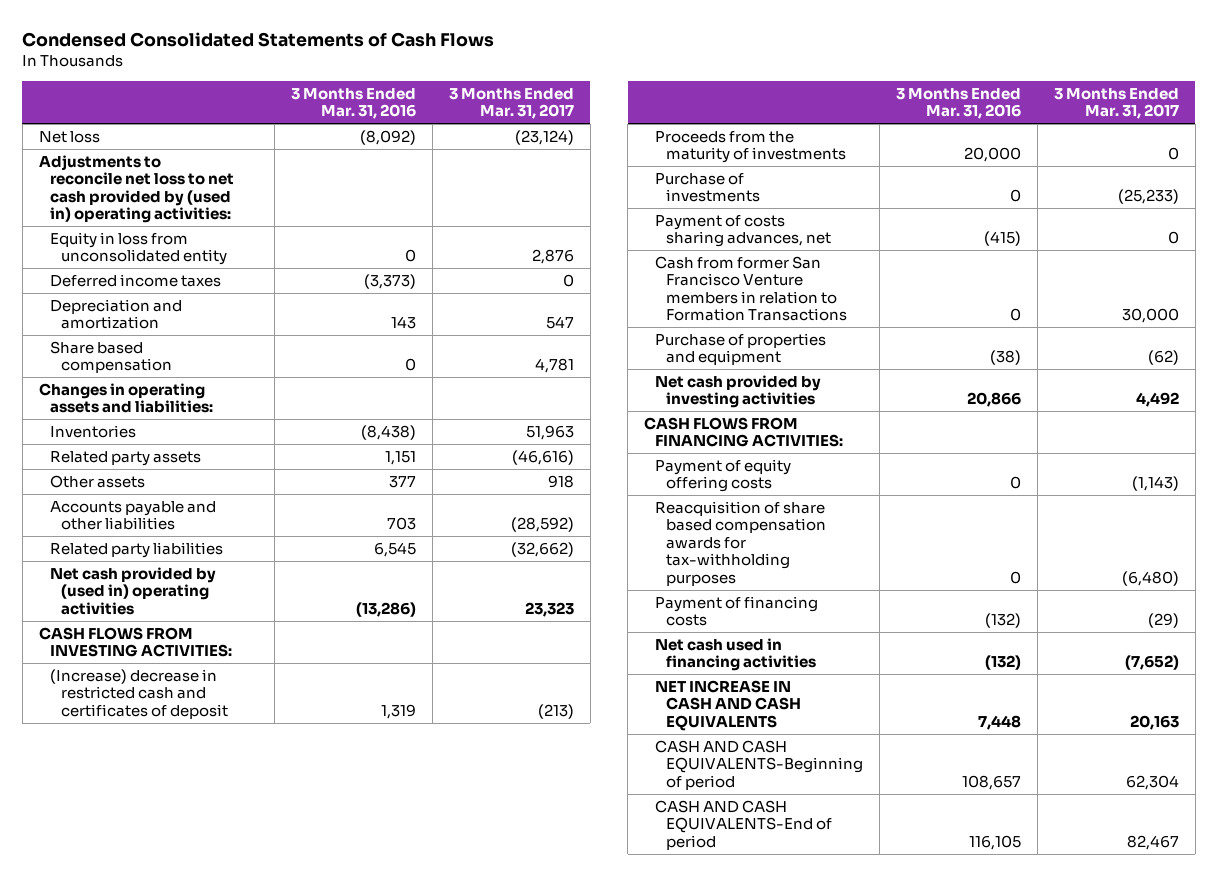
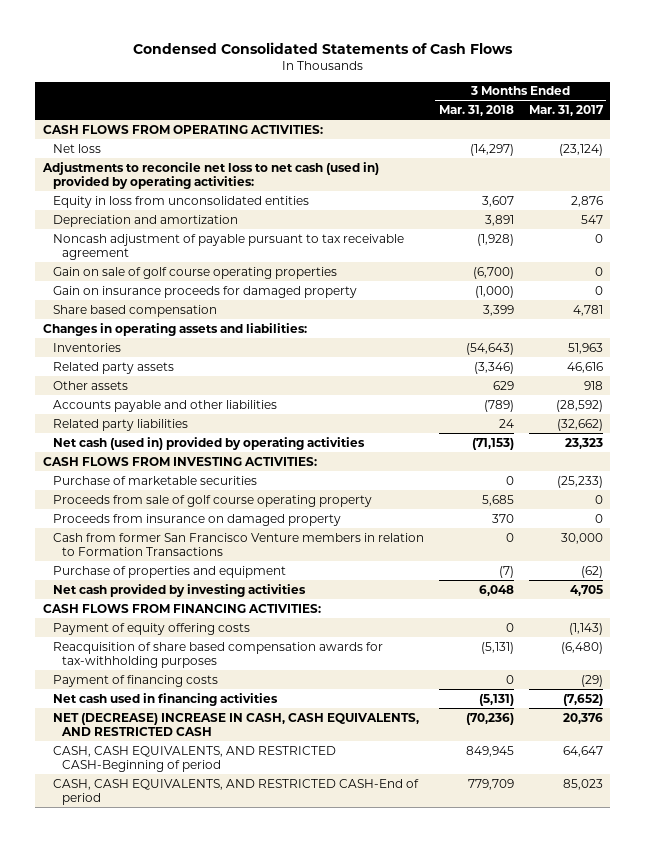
- | 3 Months Ended Mar. 31, 2016 | 3 Months Ended Mar. 31, 2017
+ | 3 Months Ended Mar. 31, 2018 | 3 Months Ended Mar. 31, 2017
+ CASH FLOWS FROM OPERATING ACTIVITIES:
- Adjustments to reconcile net loss to net cash provided by (used in) operating activities:
- Equity in loss from unconsolidated entity | 0 | 2,876
- Deferred income taxes | (3,373) | 0
+ Adjustments to reconcile net loss to net cash (used in) provided by operating activities:
+ Equity in loss from unconsolidated entities | 3,607 | 2,876
+ Noncash adjustment of payable pursuant to tax receivable agreement | (1,928) | 0
+ Gain on sale of golf course operating properties | (6,700) | 0
+ Gain on insurance proceeds for damaged property | (1,000) | 0
- Related party assets | 1,151 | (46,616)
+ Related party assets | (3,346) | 46,616
- Net cash provided by (used in) operating activities | (13,286) | 23,323
+ Net cash (used in) provided by operating activities | (71,153) | 23,323
- (Increase) decrease in restricted cash and certificates of deposit | 1,319 | (213)
- Proceeds from the maturity of investments | 20,000 | 0
- Purchase of investments | 0 | (25,233)
- Payment of costs sharing advances, net | (415) | 0
+ Purchase of marketable securities | 0 | (25,233)
+ Proceeds from sale of golf course operating property | 5,685 | 0
+ Proceeds from insurance on damaged property | 370 | 0
- Net cash provided by investing activities | 20,866 | 4,492
+ Net cash provided by investing activities | 6,048 | 4,705
- NET INCREASE IN CASH AND CASH EQUIVALENTS | 7,448 | 20,163
- CASH AND CASH EQUIVALENTS-Beginning of period | 108,657 | 62,304
- CASH AND CASH EQUIVALENTS-End of period | 116,105 | 82,467
+ NET (DECREASE) INCREASE IN CASH, CASH EQUIVALENTS, AND RESTRICTED CASH | (70,236) | 20,376
+ CASH, CASH EQUIVALENTS, AND RESTRICTED CASH-Beginning of period | 849,945 | 64,647
+ CASH, CASH EQUIVALENTS, AND RESTRICTED CASH-End of period | 779,709 | 85,023

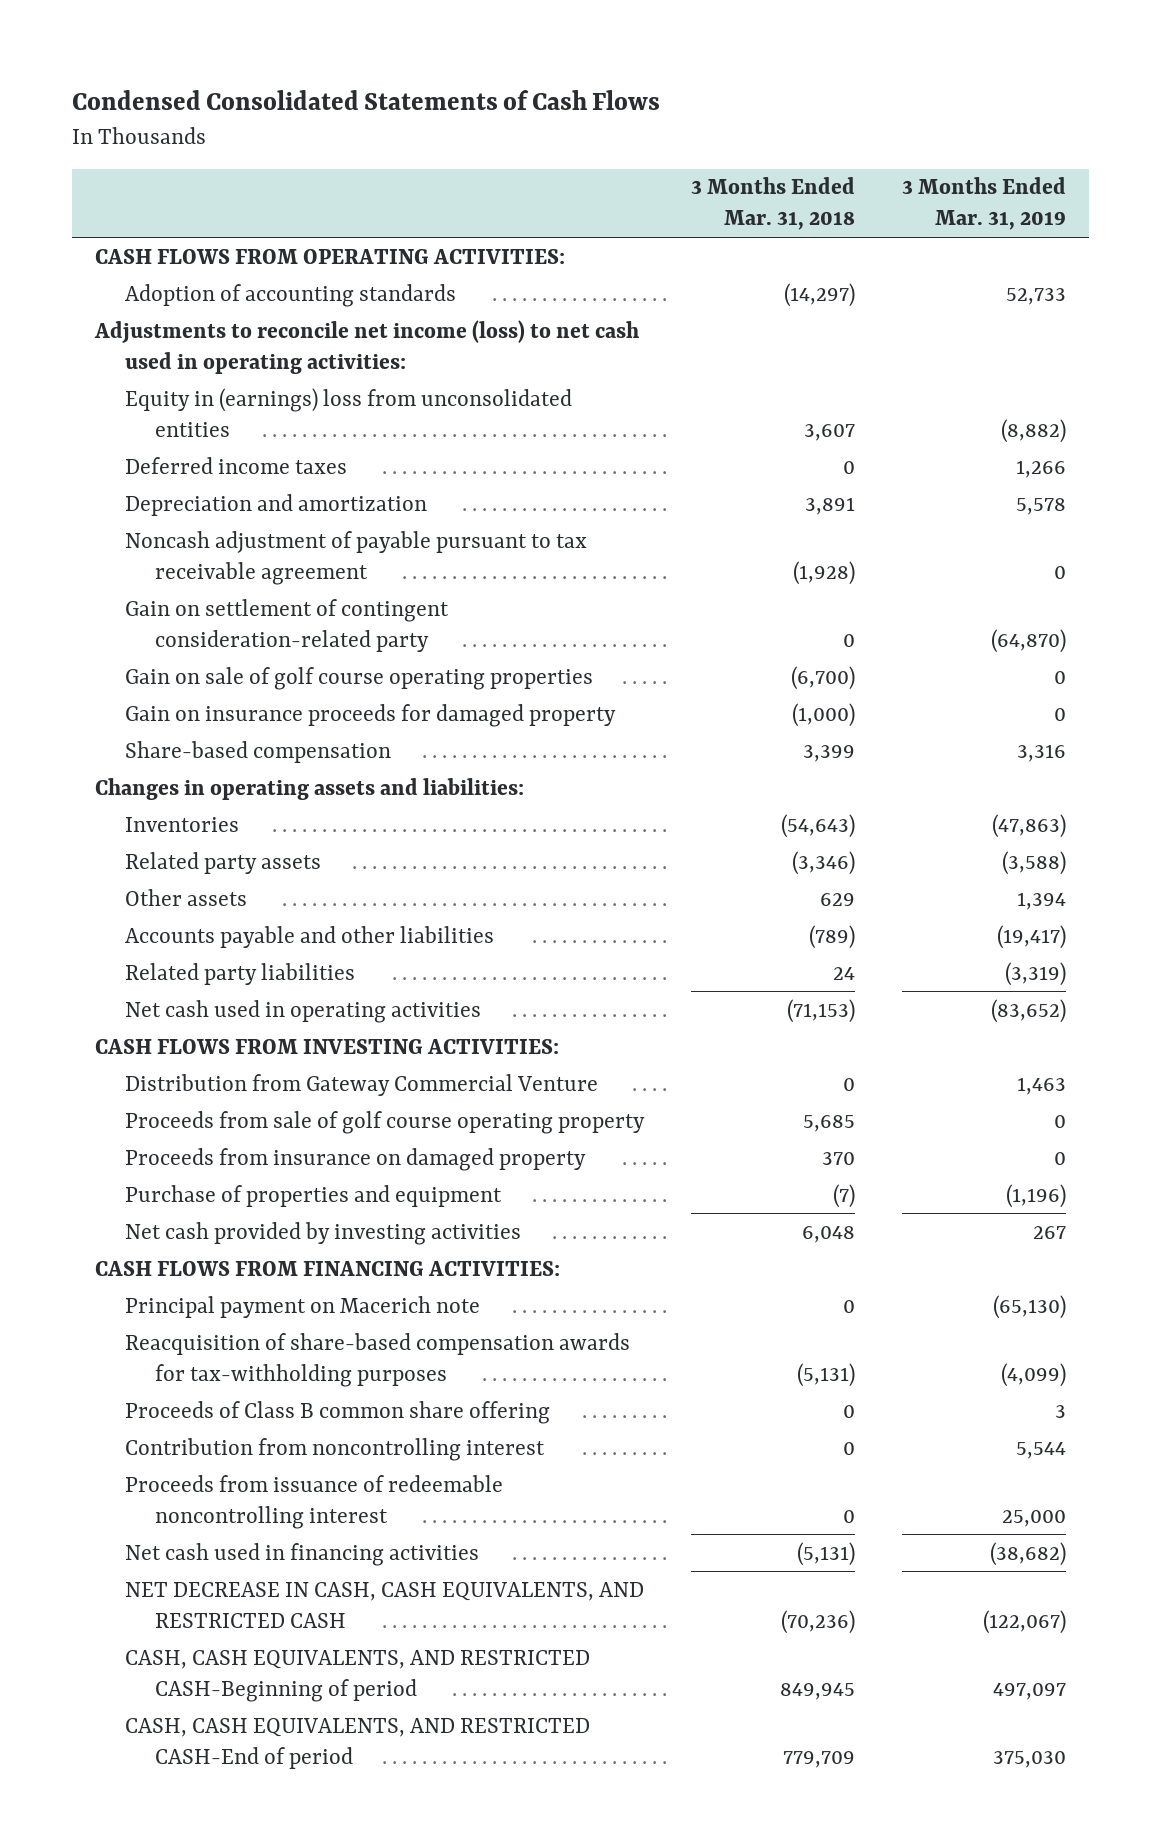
- | 3 Months Ended Mar. 31, 2018 | 3 Months Ended Mar. 31, 2017
+ | 3 Months Ended Mar. 31, 2018 | 3 Months Ended Mar. 31, 2019
- Net loss | (14,297) | (23,124)
- Adjustments to reconcile net loss to net cash (used in) provided by operating activities:
- Equity in loss from unconsolidated entities | 3,607 | 2,876
+ Adoption of accounting standards | (14,297) | 52,733
+ Adjustments to reconcile net income (loss) to net cash used in operating activities:
+ Equity in (earnings) loss from unconsolidated entities | 3,607 | (8,882)
+ Deferred income taxes | 0 | 1,266
+ Gain on settlement of contingent consideration-related party | 0 | (64,870)
- Share based compensation | 3,399 | 4,781
+ Share-based compensation | 3,399 | 3,316
- Net cash (used in) provided by operating activities | (71,153) | 23,323
+ Net cash used in operating activities | (71,153) | (83,652)
- Purchase of marketable securities | 0 | (25,233)
+ Distribution from Gateway Commercial Venture | 0 | 1,463
- Cash from former San Francisco Venture members in relation to Formation Transactions | 0 | 30,000
- Payment of equity offering costs | 0 | (1,143)
- Reacquisition of share based compensation awards for tax-withholding purposes | (5,131) | (6,480)
- Payment of financing costs | 0 | (29)
+ Principal payment on Macerich note | 0 | (65,130)
+ Reacquisition of share-based compensation awards for tax-withholding purposes | (5,131) | (4,099)
+ Proceeds of Class B common share offering | 0 | 3
+ Contribution from noncontrolling interest | 0 | 5,544
+ Proceeds from issuance of redeemable noncontrolling interest | 0 | 25,000
- NET (DECREASE) INCREASE IN CASH, CASH EQUIVALENTS, AND RESTRICTED CASH | (70,236) | 20,376
+ NET DECREASE IN CASH, CASH EQUIVALENTS, AND RESTRICTED CASH | (70,236) | (122,067)

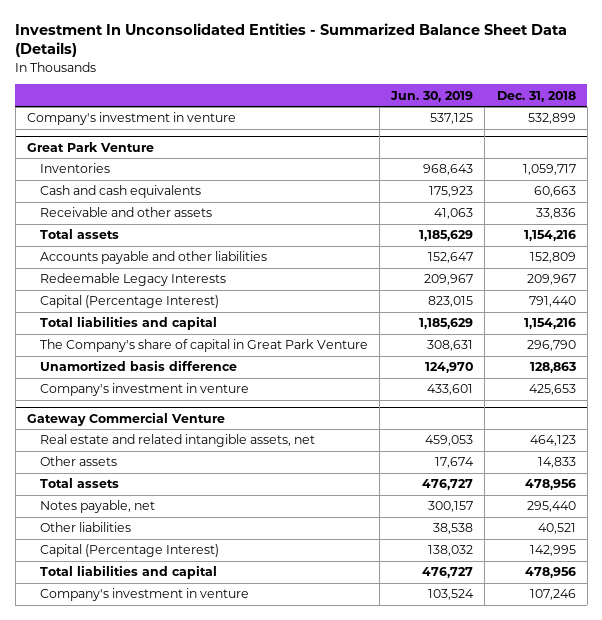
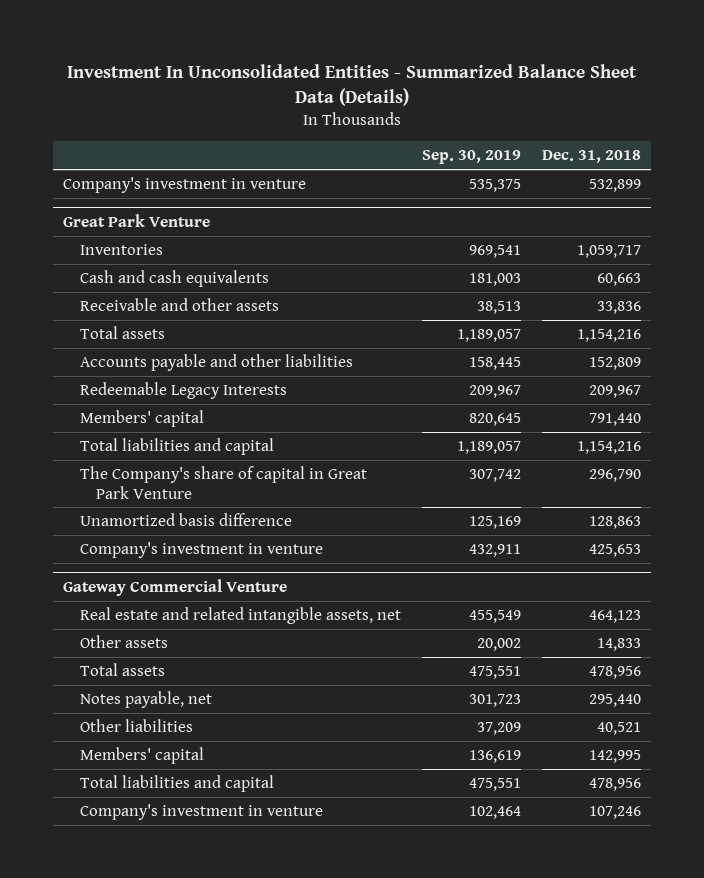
- | Jun. 30, 2019 | Dec. 31, 2018
+ | Sep. 30, 2019 | Dec. 31, 2018
@ Great Park Venture
- Capital (Percentage Interest) | 823,015 | 791,440
+ Members' capital | 820,645 | 791,440
@ Gateway Commercial Venture
- Capital (Percentage Interest) | 138,032 | 142,995
+ Members' capital | 136,619 | 142,995

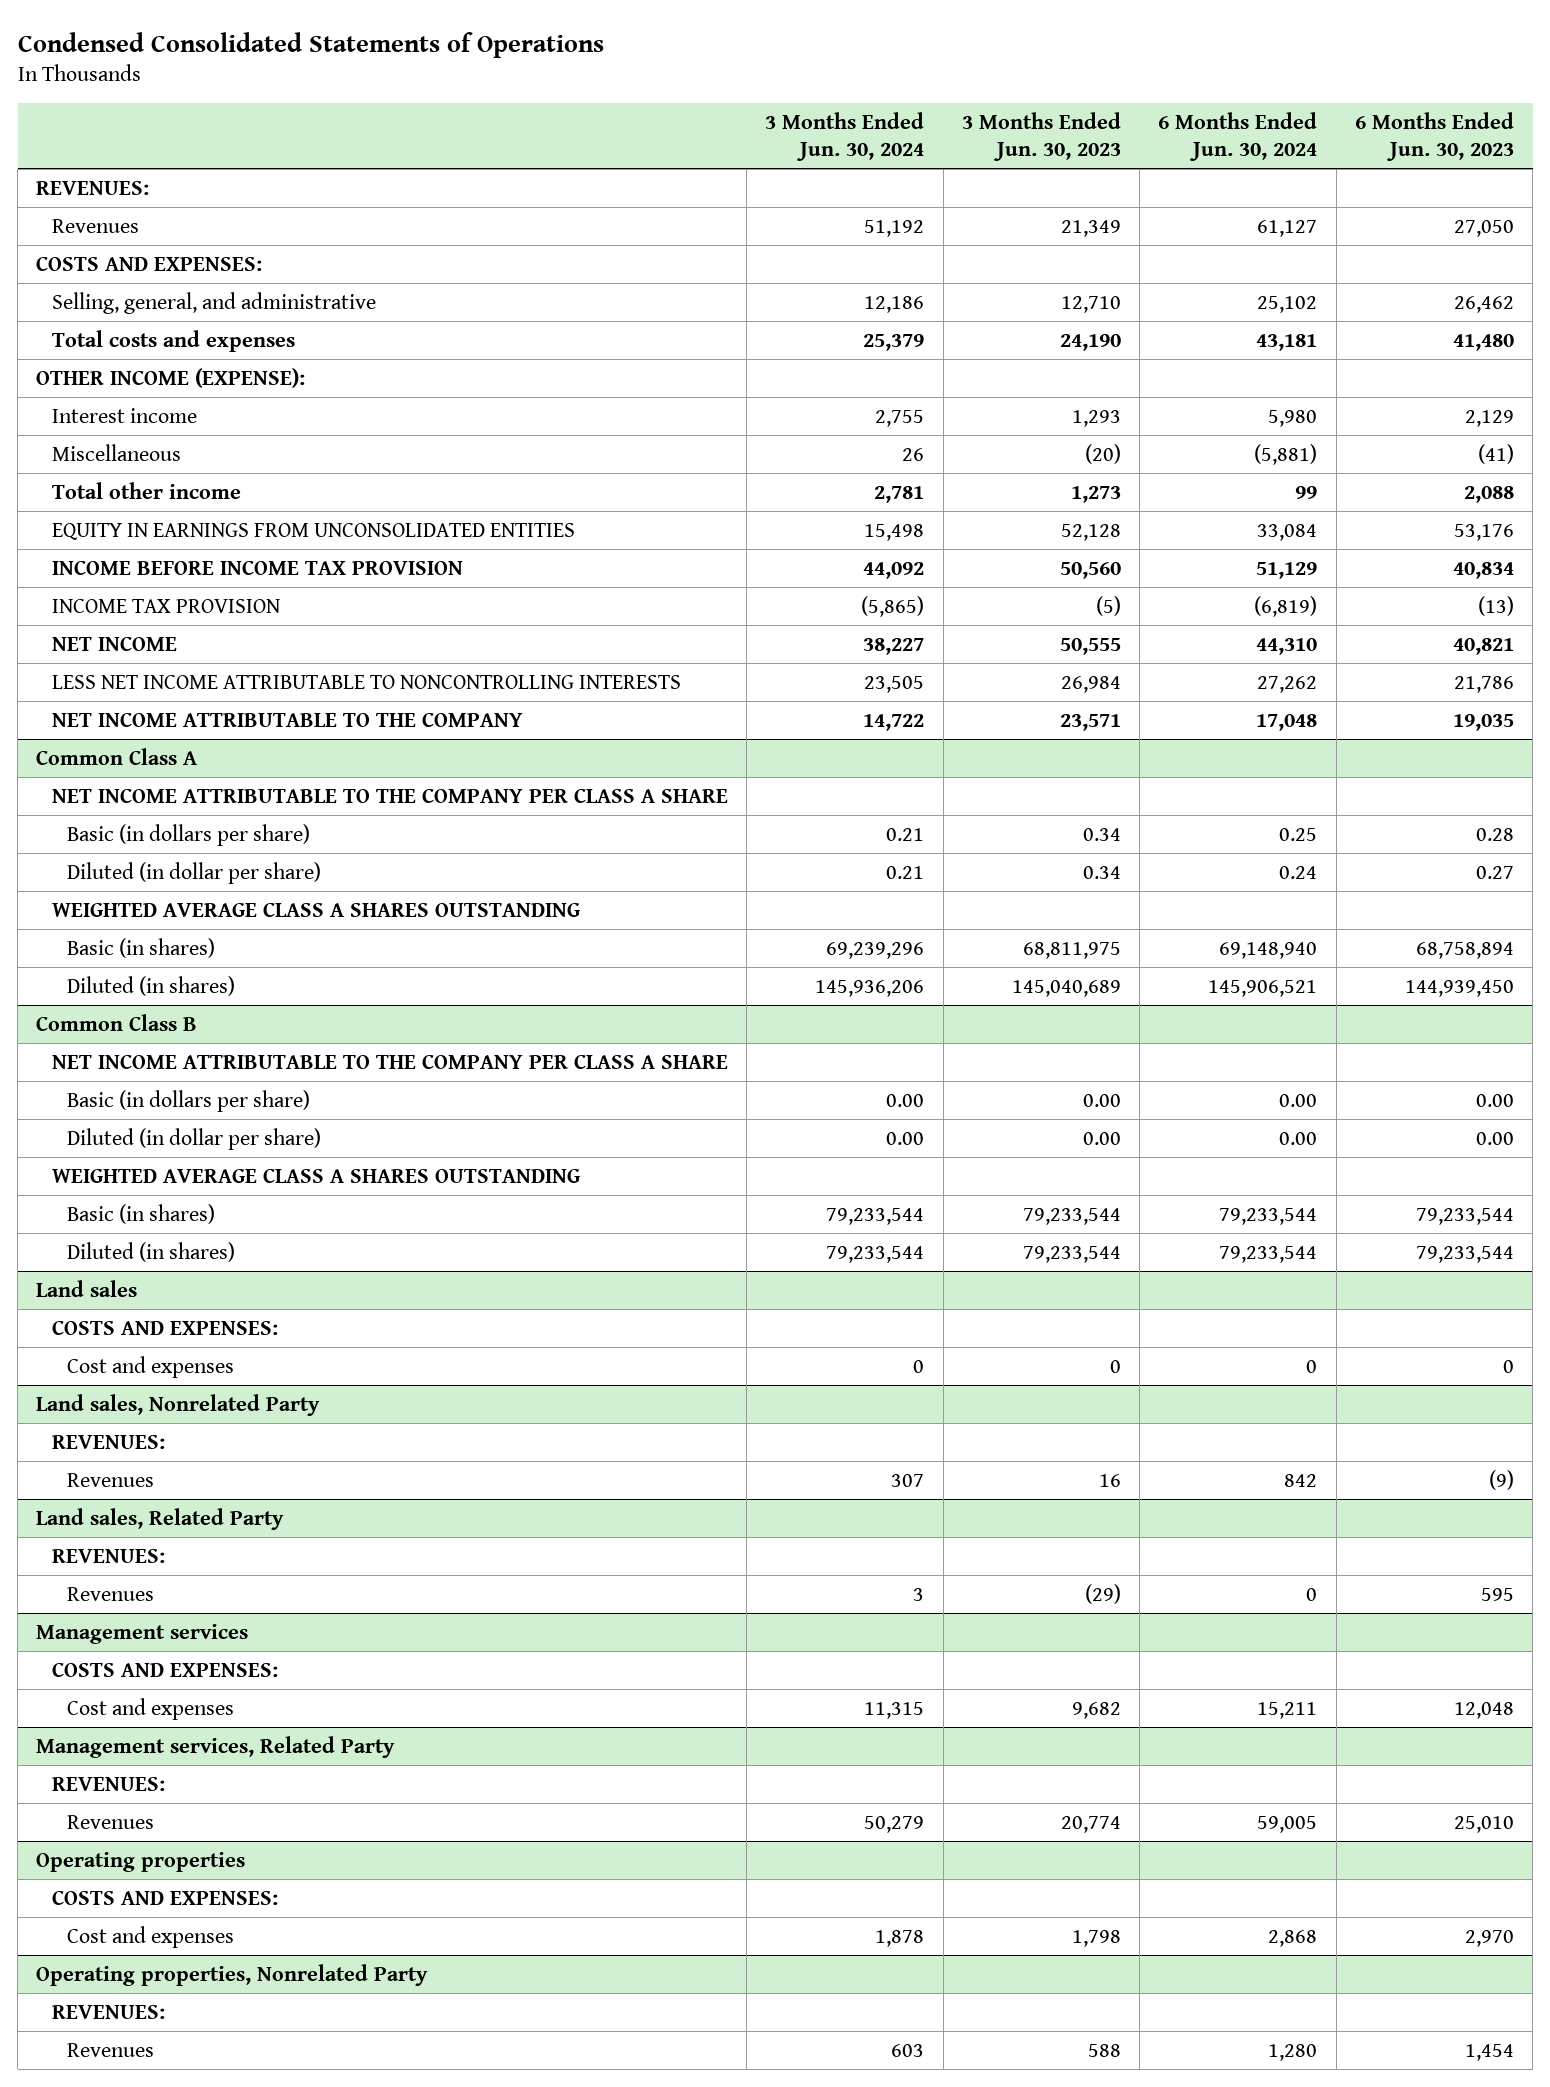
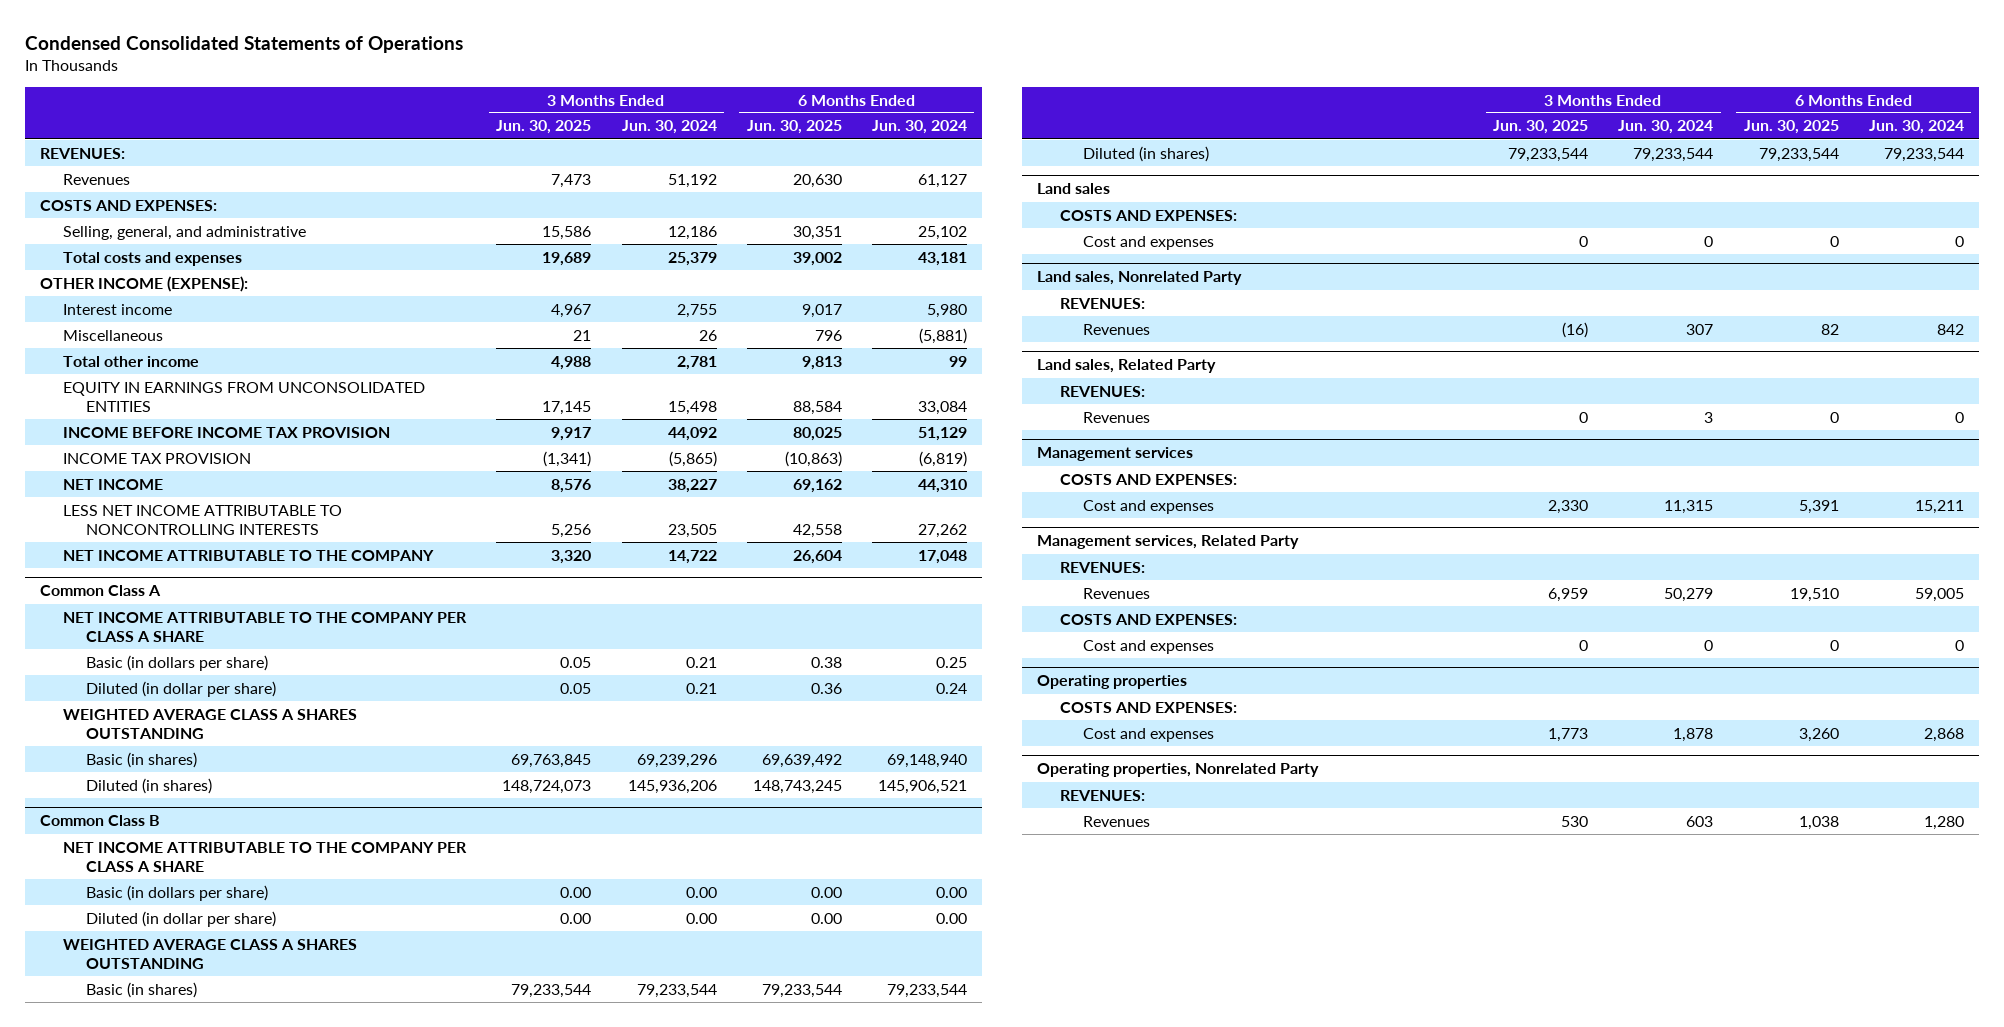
- | 3 Months Ended Jun. 30, 2024 | 3 Months Ended Jun. 30, 2023 | 6 Months Ended Jun. 30, 2024 | 6 Months Ended Jun. 30, 2023
+ | 3 Months Ended Jun. 30, 2025 | 3 Months Ended Jun. 30, 2024 | 6 Months Ended Jun. 30, 2025 | 6 Months Ended Jun. 30, 2024
@ Management services, Related Party
+ COSTS AND EXPENSES:
+ Cost and expenses | 0 | 0 | 0 | 0

